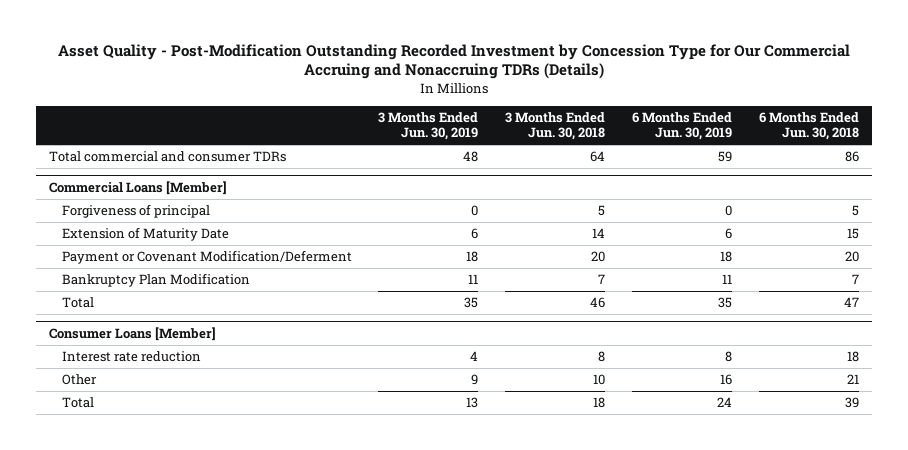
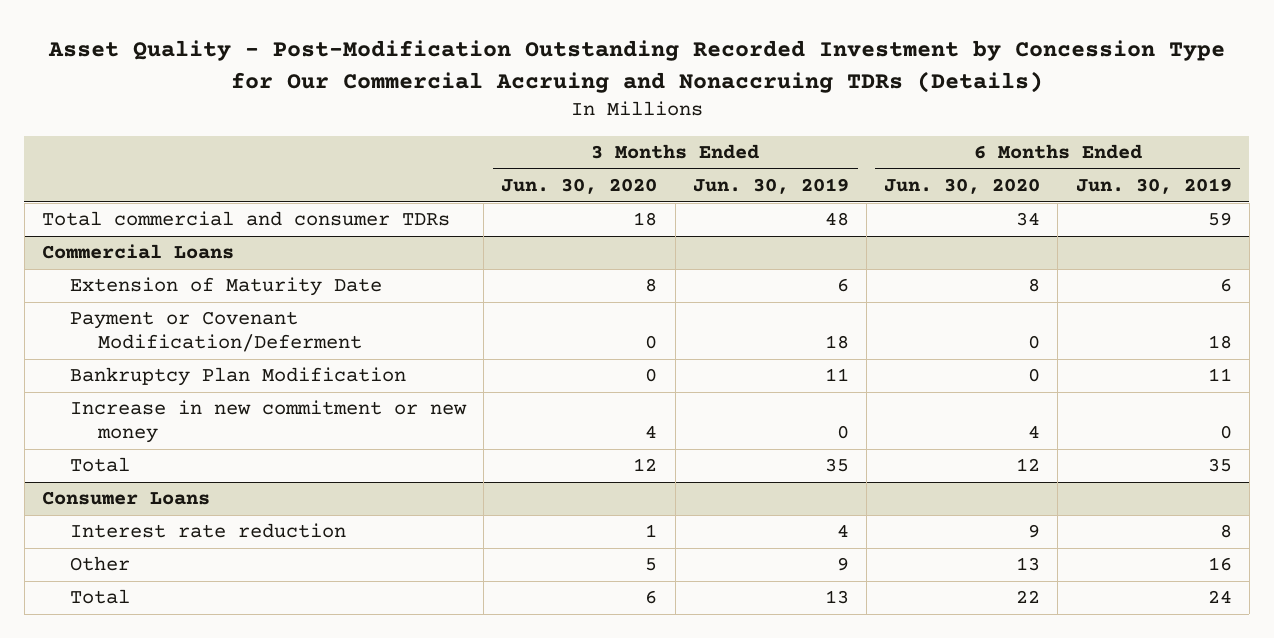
- | 3 Months Ended Jun. 30, 2019 | 3 Months Ended Jun. 30, 2018 | 6 Months Ended Jun. 30, 2019 | 6 Months Ended Jun. 30, 2018
+ | 3 Months Ended Jun. 30, 2020 | 3 Months Ended Jun. 30, 2019 | 6 Months Ended Jun. 30, 2020 | 6 Months Ended Jun. 30, 2019
- Commercial Loans [Member]
- Forgiveness of principal | 0 | 5 | 0 | 5
+ Commercial Loans
+ Increase in new commitment or new money | 4 | 0 | 4 | 0
- Consumer Loans [Member]
+ Consumer Loans

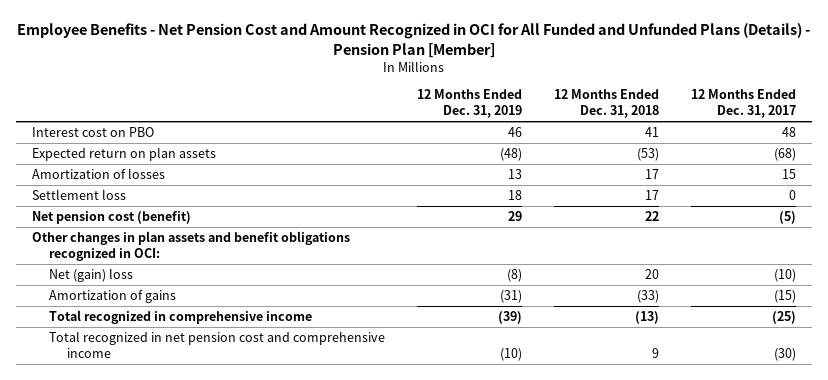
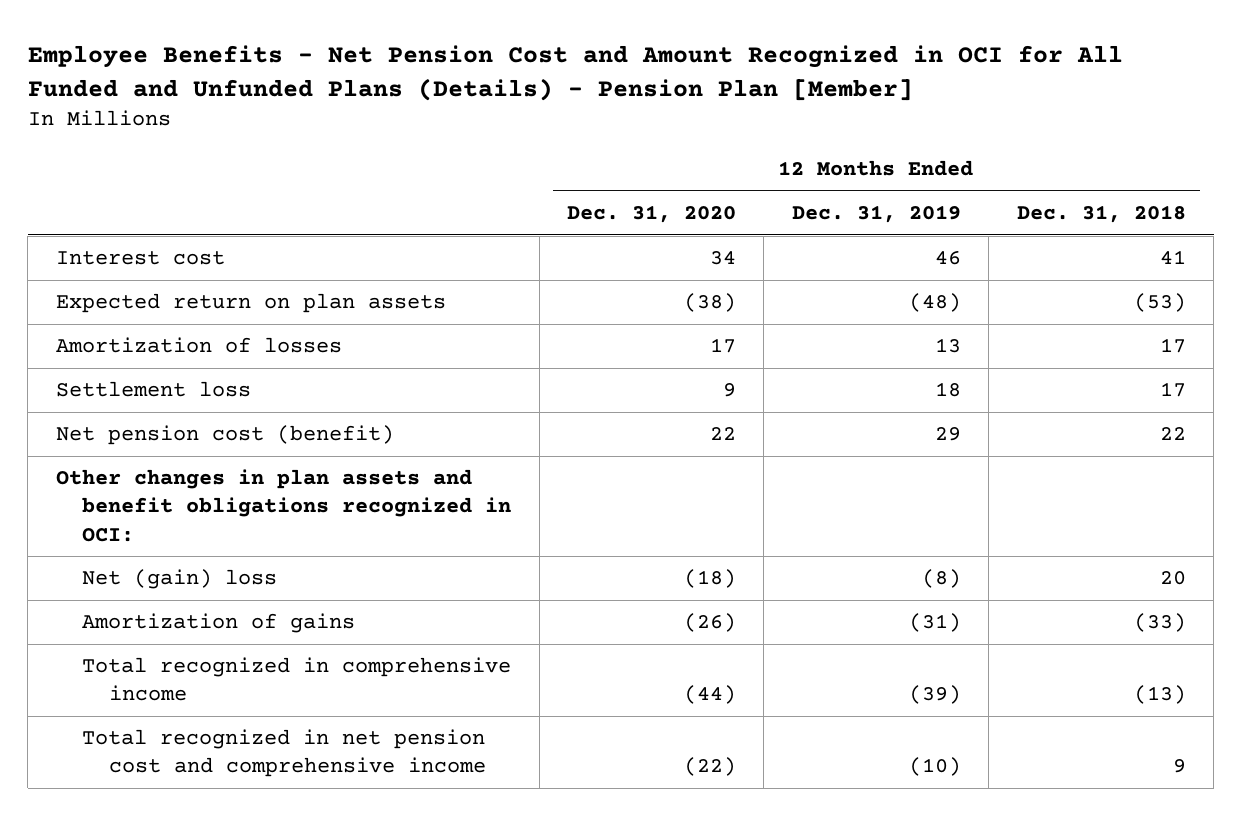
- | 12 Months Ended Dec. 31, 2019 | 12 Months Ended Dec. 31, 2018 | 12 Months Ended Dec. 31, 2017
+ | 12 Months Ended Dec. 31, 2020 | 12 Months Ended Dec. 31, 2019 | 12 Months Ended Dec. 31, 2018
- Interest cost on PBO | 46 | 41 | 48
+ Interest cost | 34 | 46 | 41

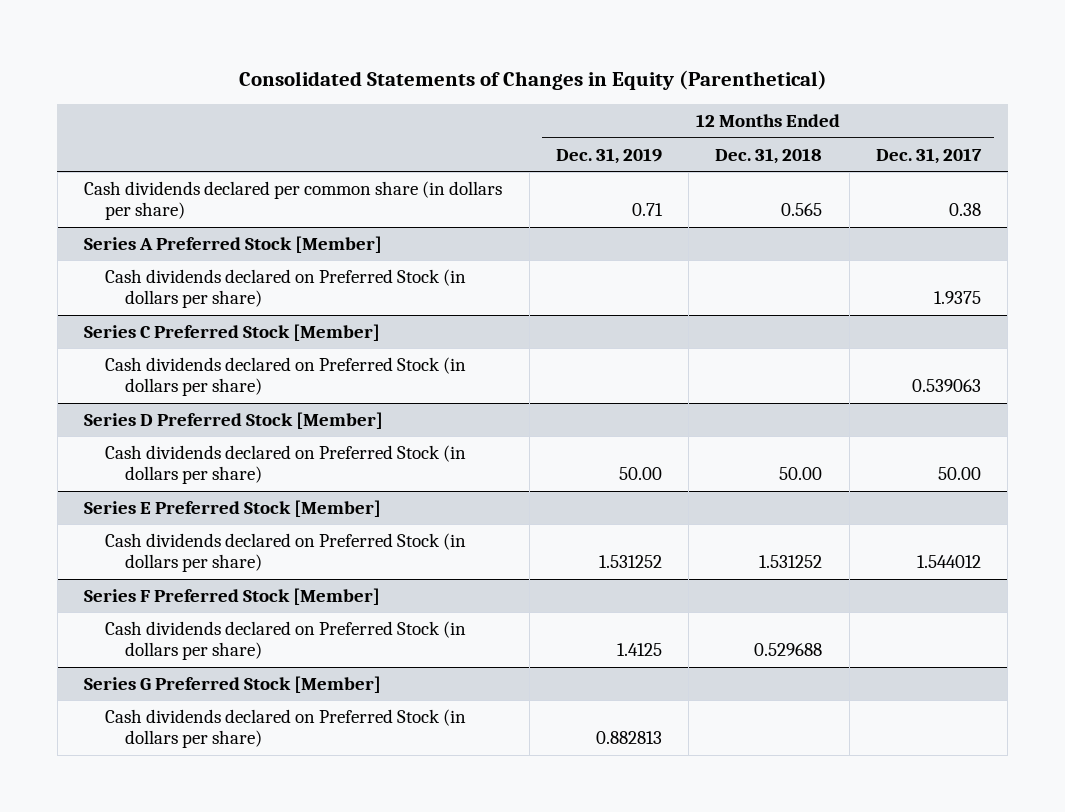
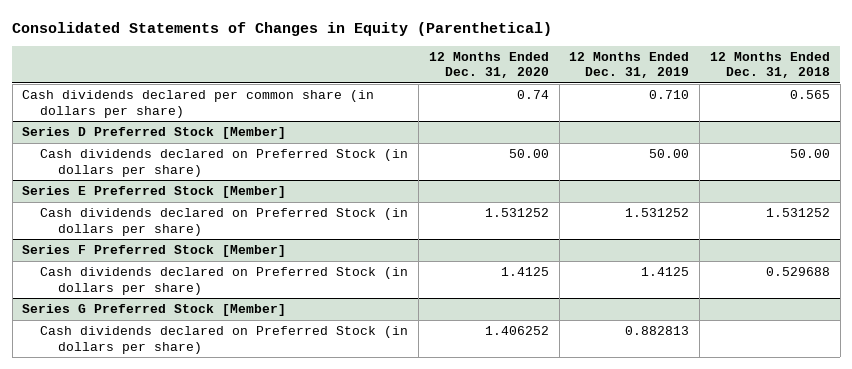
- | 12 Months Ended Dec. 31, 2019 | 12 Months Ended Dec. 31, 2018 | 12 Months Ended Dec. 31, 2017
+ | 12 Months Ended Dec. 31, 2020 | 12 Months Ended Dec. 31, 2019 | 12 Months Ended Dec. 31, 2018
- Cash dividends declared per common share (in dollars per share) | 0.71 | 0.565 | 0.38
- Series A Preferred Stock [Member]
- Cash dividends declared on Preferred Stock (in dollars per share) | | | 1.9375
- Series C Preferred Stock [Member]
- Cash dividends declared on Preferred Stock (in dollars per share) | | | 0.539063
+ Cash dividends declared per common share (in dollars per share) | 0.74 | 0.710 | 0.565

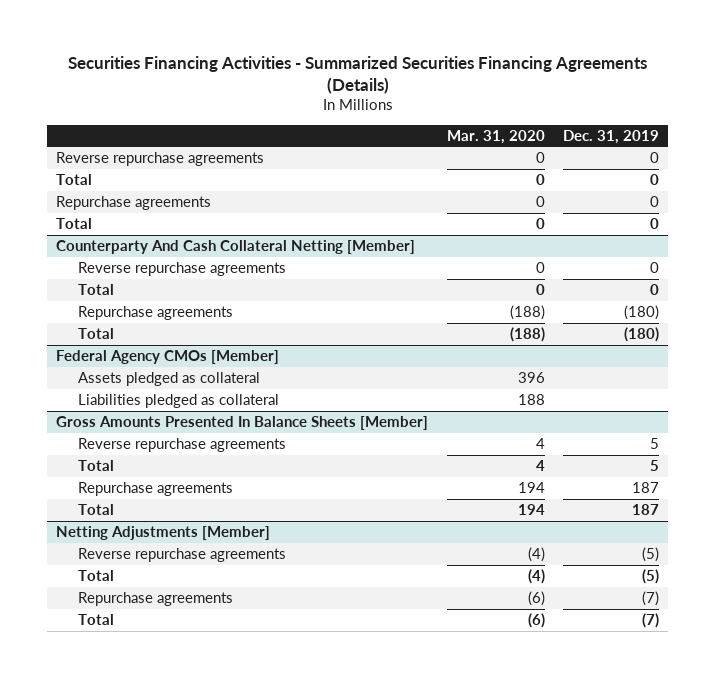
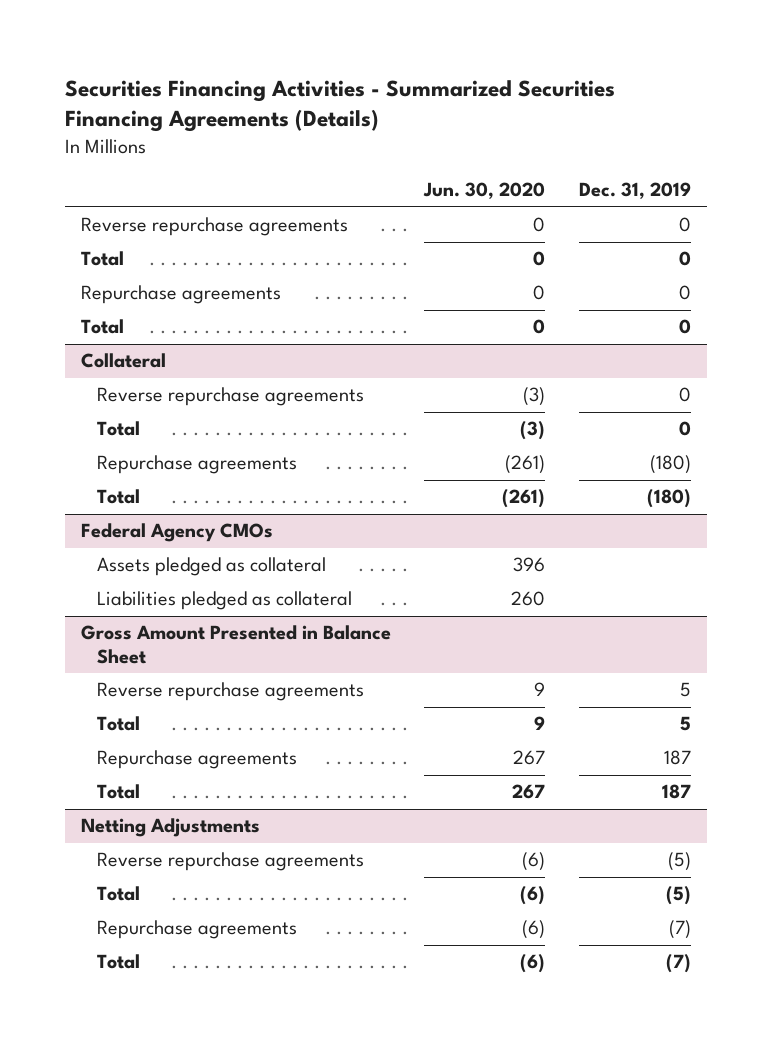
- | Mar. 31, 2020 | Dec. 31, 2019
+ | Jun. 30, 2020 | Dec. 31, 2019
- Counterparty And Cash Collateral Netting [Member]
+ Collateral
- Federal Agency CMOs [Member]
+ Federal Agency CMOs
- Gross Amounts Presented In Balance Sheets [Member]
+ Gross Amount Presented in Balance Sheet
- Netting Adjustments [Member]
+ Netting Adjustments

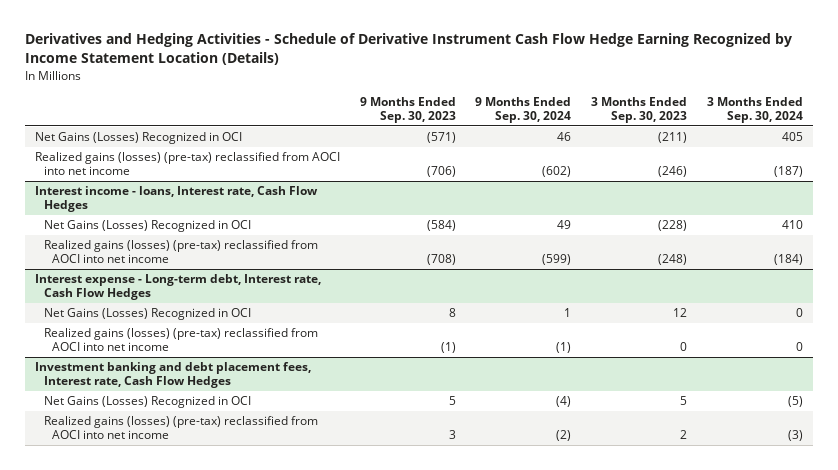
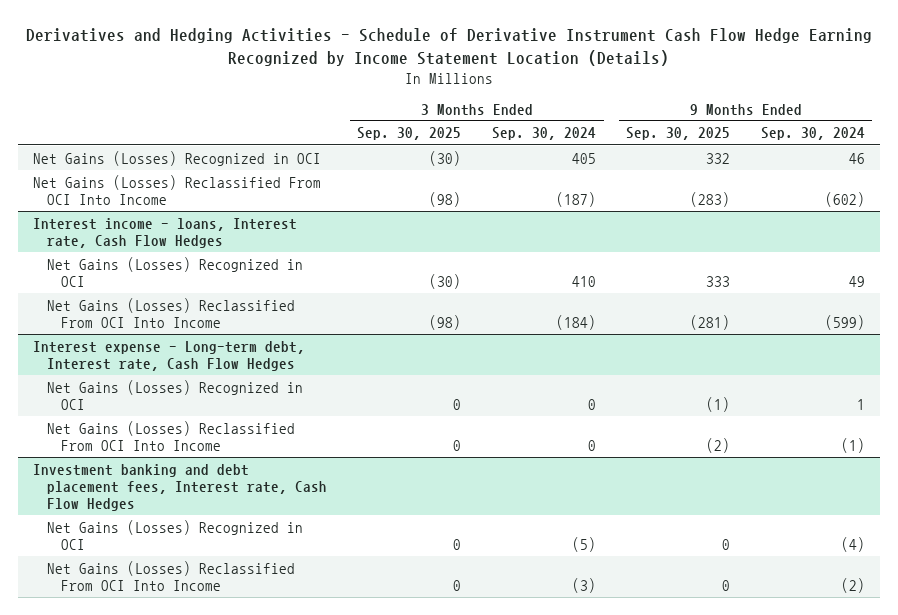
- | 9 Months Ended Sep. 30, 2023 | 9 Months Ended Sep. 30, 2024 | 3 Months Ended Sep. 30, 2023 | 3 Months Ended Sep. 30, 2024
+ | 3 Months Ended Sep. 30, 2025 | 3 Months Ended Sep. 30, 2024 | 9 Months Ended Sep. 30, 2025 | 9 Months Ended Sep. 30, 2024
- Realized gains (losses) (pre-tax) reclassified from AOCI into net income | (706) | (602) | (246) | (187)
+ Net Gains (Losses) Reclassified From OCI Into Income | (98) | (187) | (283) | (602)
@ Interest income - loans, Interest rate, Cash Flow Hedges
- Realized gains (losses) (pre-tax) reclassified from AOCI into net income | (708) | (599) | (248) | (184)
+ Net Gains (Losses) Reclassified From OCI Into Income | (98) | (184) | (281) | (599)
@ Interest expense - Long-term debt, Interest rate, Cash Flow Hedges
- Realized gains (losses) (pre-tax) reclassified from AOCI into net income | (1) | (1) | 0 | 0
+ Net Gains (Losses) Reclassified From OCI Into Income | 0 | 0 | (2) | (1)
@ Investment banking and debt placement fees, Interest rate, Cash Flow Hedges
- Realized gains (losses) (pre-tax) reclassified from AOCI into net income | 3 | (2) | 2 | (3)
+ Net Gains (Losses) Reclassified From OCI Into Income | 0 | (3) | 0 | (2)

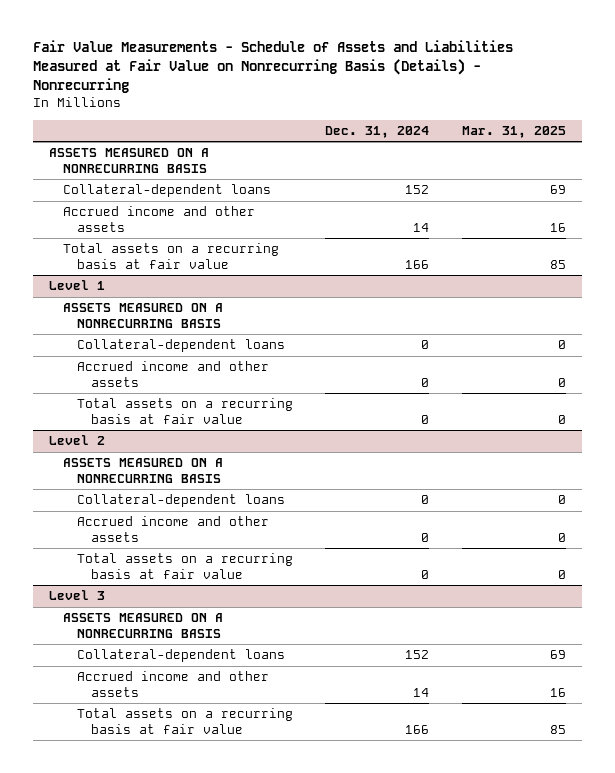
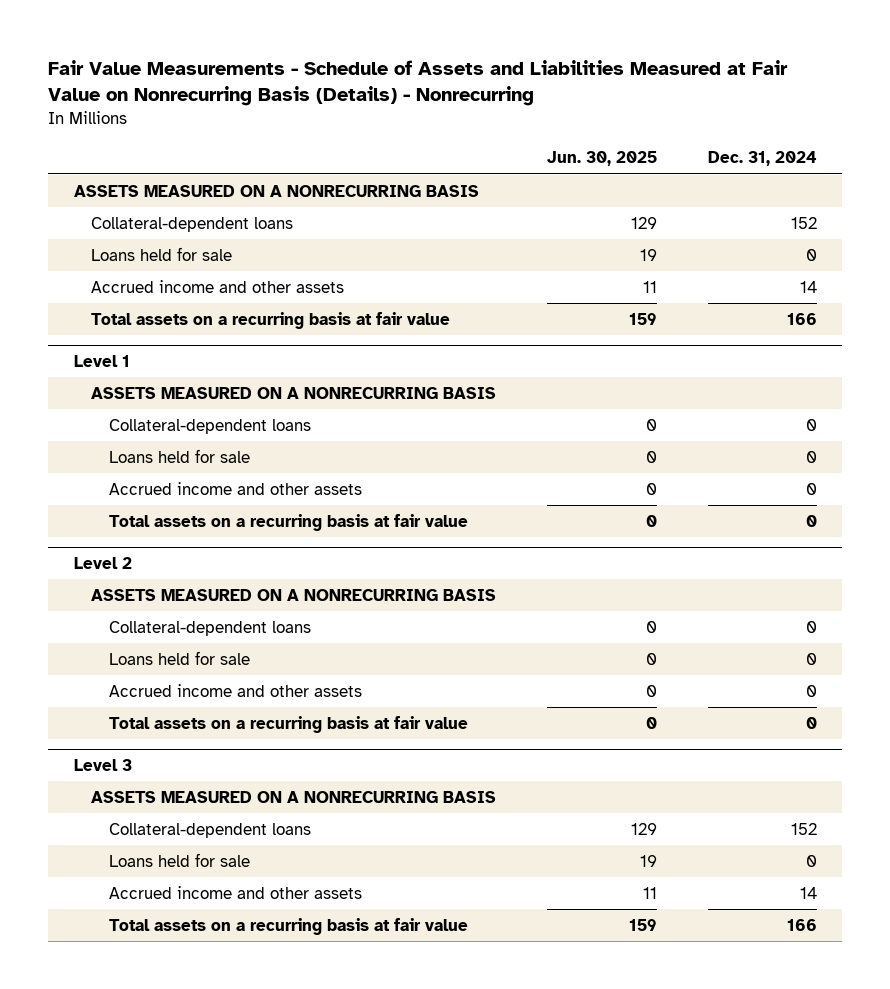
- | Dec. 31, 2024 | Mar. 31, 2025
+ | Jun. 30, 2025 | Dec. 31, 2024
+ Loans held for sale | 19 | 0
@ Level 1
+ Loans held for sale | 0 | 0
@ Level 2
+ Loans held for sale | 0 | 0
@ Level 3
+ Loans held for sale | 19 | 0

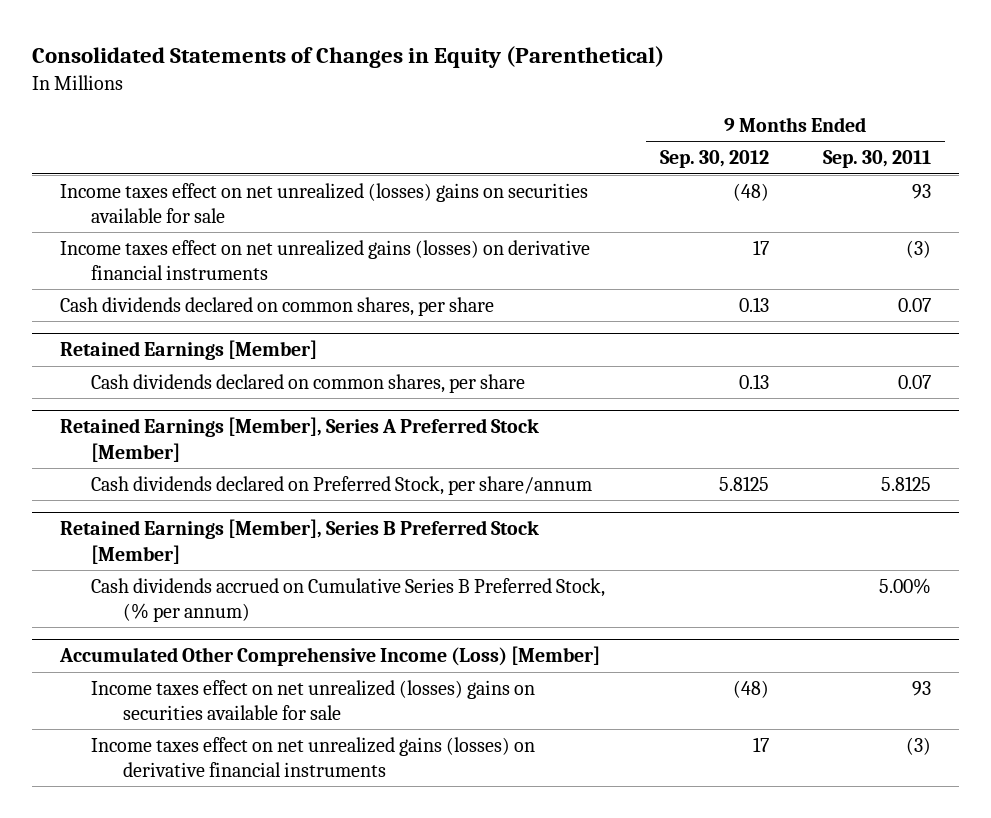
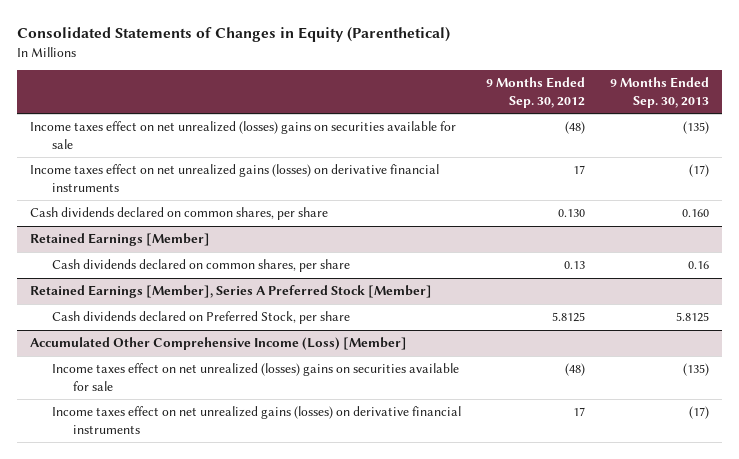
- | 9 Months Ended Sep. 30, 2012 | 9 Months Ended Sep. 30, 2011
+ | 9 Months Ended Sep. 30, 2012 | 9 Months Ended Sep. 30, 2013
- Cash dividends declared on common shares, per share | 0.13 | 0.07
+ Cash dividends declared on common shares, per share | 0.130 | 0.160
@ Retained Earnings [Member], Series A Preferred Stock [Member]
- Cash dividends declared on Preferred Stock, per share/annum | 5.8125 | 5.8125
- Retained Earnings [Member], Series B Preferred Stock [Member]
- Cash dividends accrued on Cumulative Series B Preferred Stock, (% per annum) | | 5.00%
@ Retained Earnings [Member], Series A Preferred Stock [Member]
+ Cash dividends declared on Preferred Stock, per share | 5.8125 | 5.8125

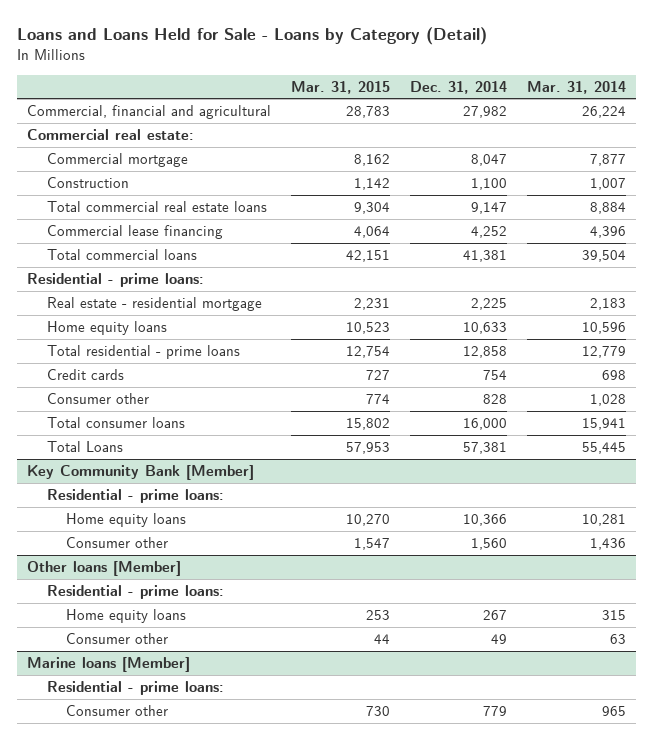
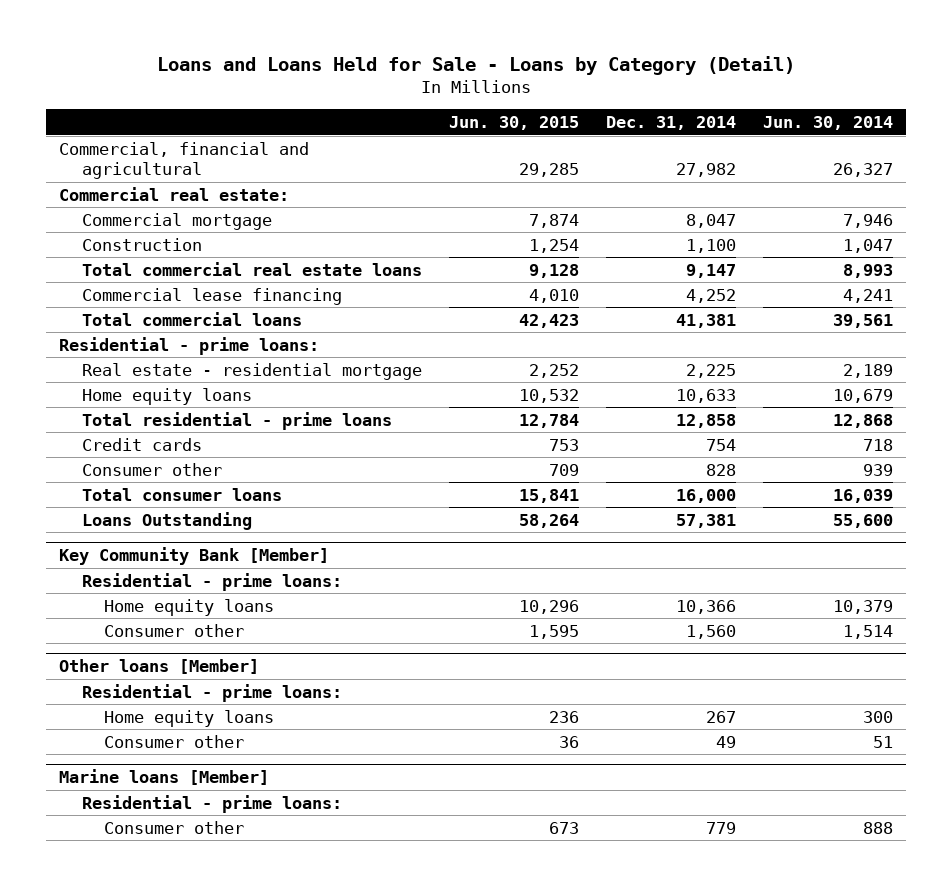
- | Mar. 31, 2015 | Dec. 31, 2014 | Mar. 31, 2014
+ | Jun. 30, 2015 | Dec. 31, 2014 | Jun. 30, 2014
- Total Loans | 57,953 | 57,381 | 55,445
+ Loans Outstanding | 58,264 | 57,381 | 55,600

